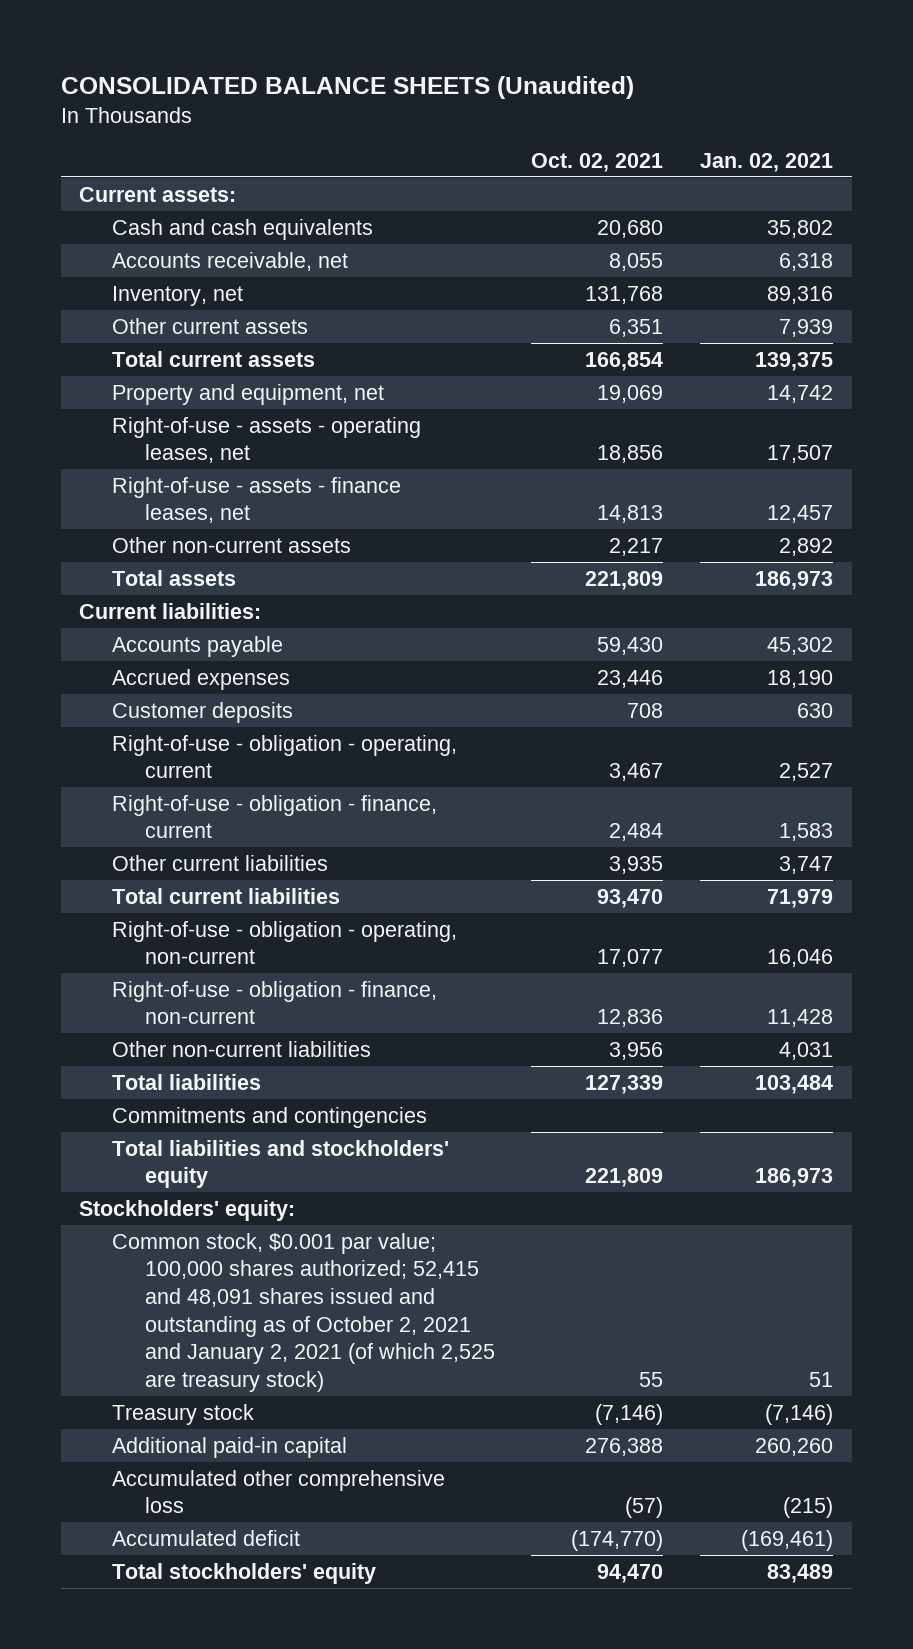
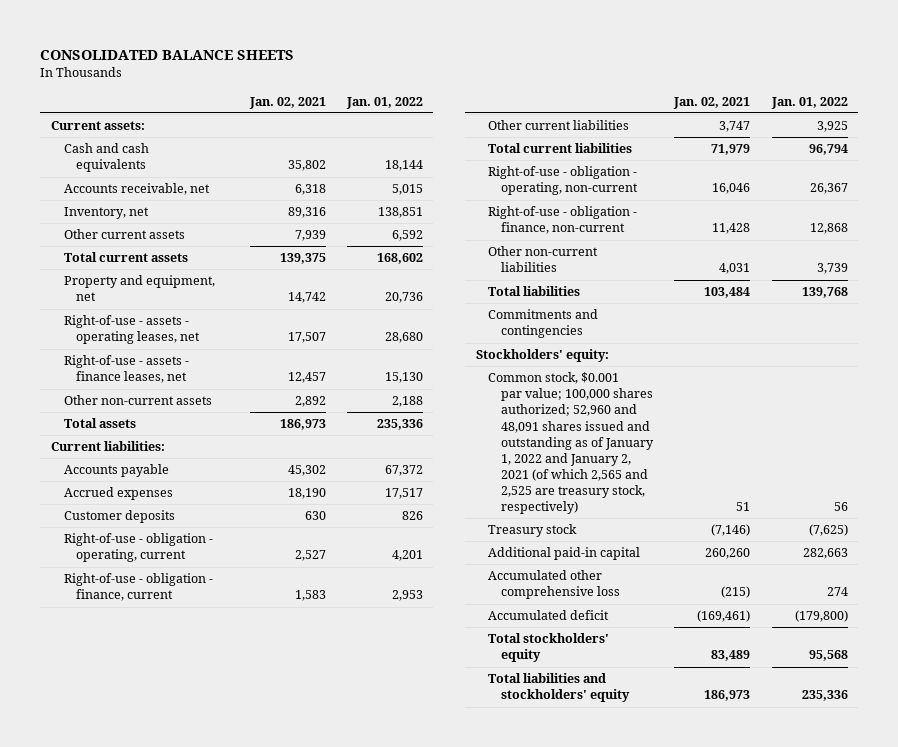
- CONSOLIDATED BALANCE SHEETS (Unaudited)
+ CONSOLIDATED BALANCE SHEETS
- | Oct. 02, 2021 | Jan. 02, 2021
+ | Jan. 02, 2021 | Jan. 01, 2022
- Common stock, $0.001 par value; 100,000 shares authorized; 52,415 and 48,091 shares issued and outstanding as of October 2, 2021 and January 2, 2021 (of which 2,525 are treasury stock) | 55 | 51
+ Common stock, $0.001 par value; 100,000 shares authorized; 52,960 and 48,091 shares issued and outstanding as of January 1, 2022 and January 2, 2021 (of which 2,565 and 2,525 are treasury stock, respectively) | 51 | 56
moved down: Total liabilities and stockholders' equity | 186,973 | 235,336

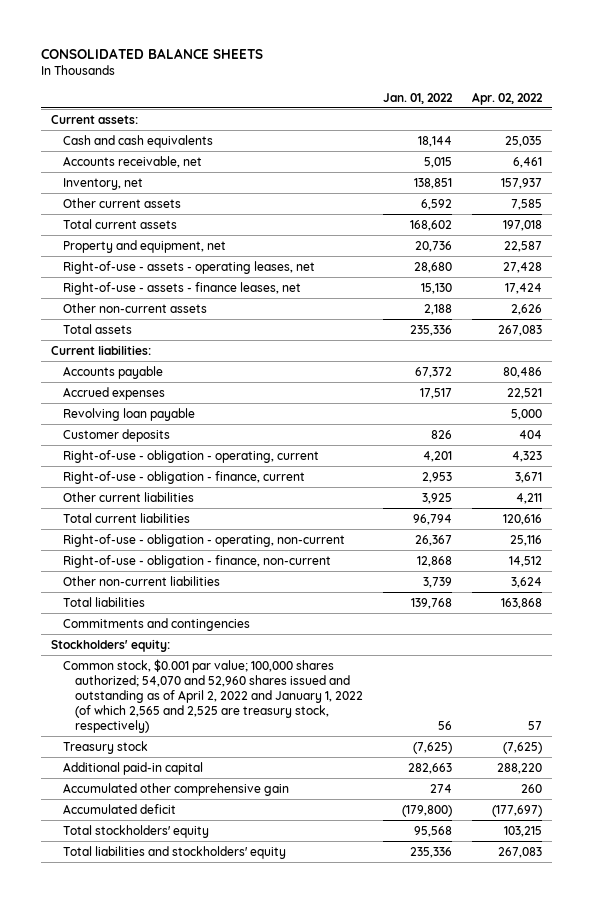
- | Jan. 02, 2021 | Jan. 01, 2022
+ | Jan. 01, 2022 | Apr. 02, 2022
+ Revolving loan payable | | 5,000
- Common stock, $0.001 par value; 100,000 shares authorized; 52,960 and 48,091 shares issued and outstanding as of January 1, 2022 and January 2, 2021 (of which 2,565 and 2,525 are treasury stock, respectively) | 51 | 56
+ Common stock, $0.001 par value; 100,000 shares authorized; 54,070 and 52,960 shares issued and outstanding as of April 2, 2022 and January 1, 2022 (of which 2,565 and 2,525 are treasury stock, respectively) | 56 | 57
- Accumulated other comprehensive loss | (215) | 274
+ Accumulated other comprehensive gain | 274 | 260

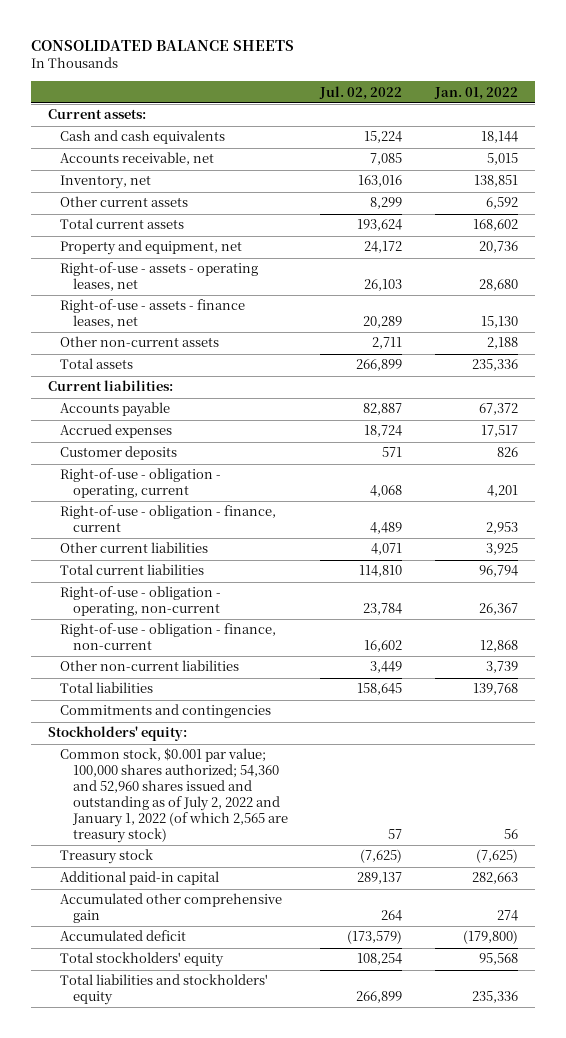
- | Jan. 01, 2022 | Apr. 02, 2022
+ | Jul. 02, 2022 | Jan. 01, 2022
- Revolving loan payable | | 5,000
- Common stock, $0.001 par value; 100,000 shares authorized; 54,070 and 52,960 shares issued and outstanding as of April 2, 2022 and January 1, 2022 (of which 2,565 and 2,525 are treasury stock, respectively) | 56 | 57
+ Common stock, $0.001 par value; 100,000 shares authorized; 54,360 and 52,960 shares issued and outstanding as of July 2, 2022 and January 1, 2022 (of which 2,565 are treasury stock) | 57 | 56

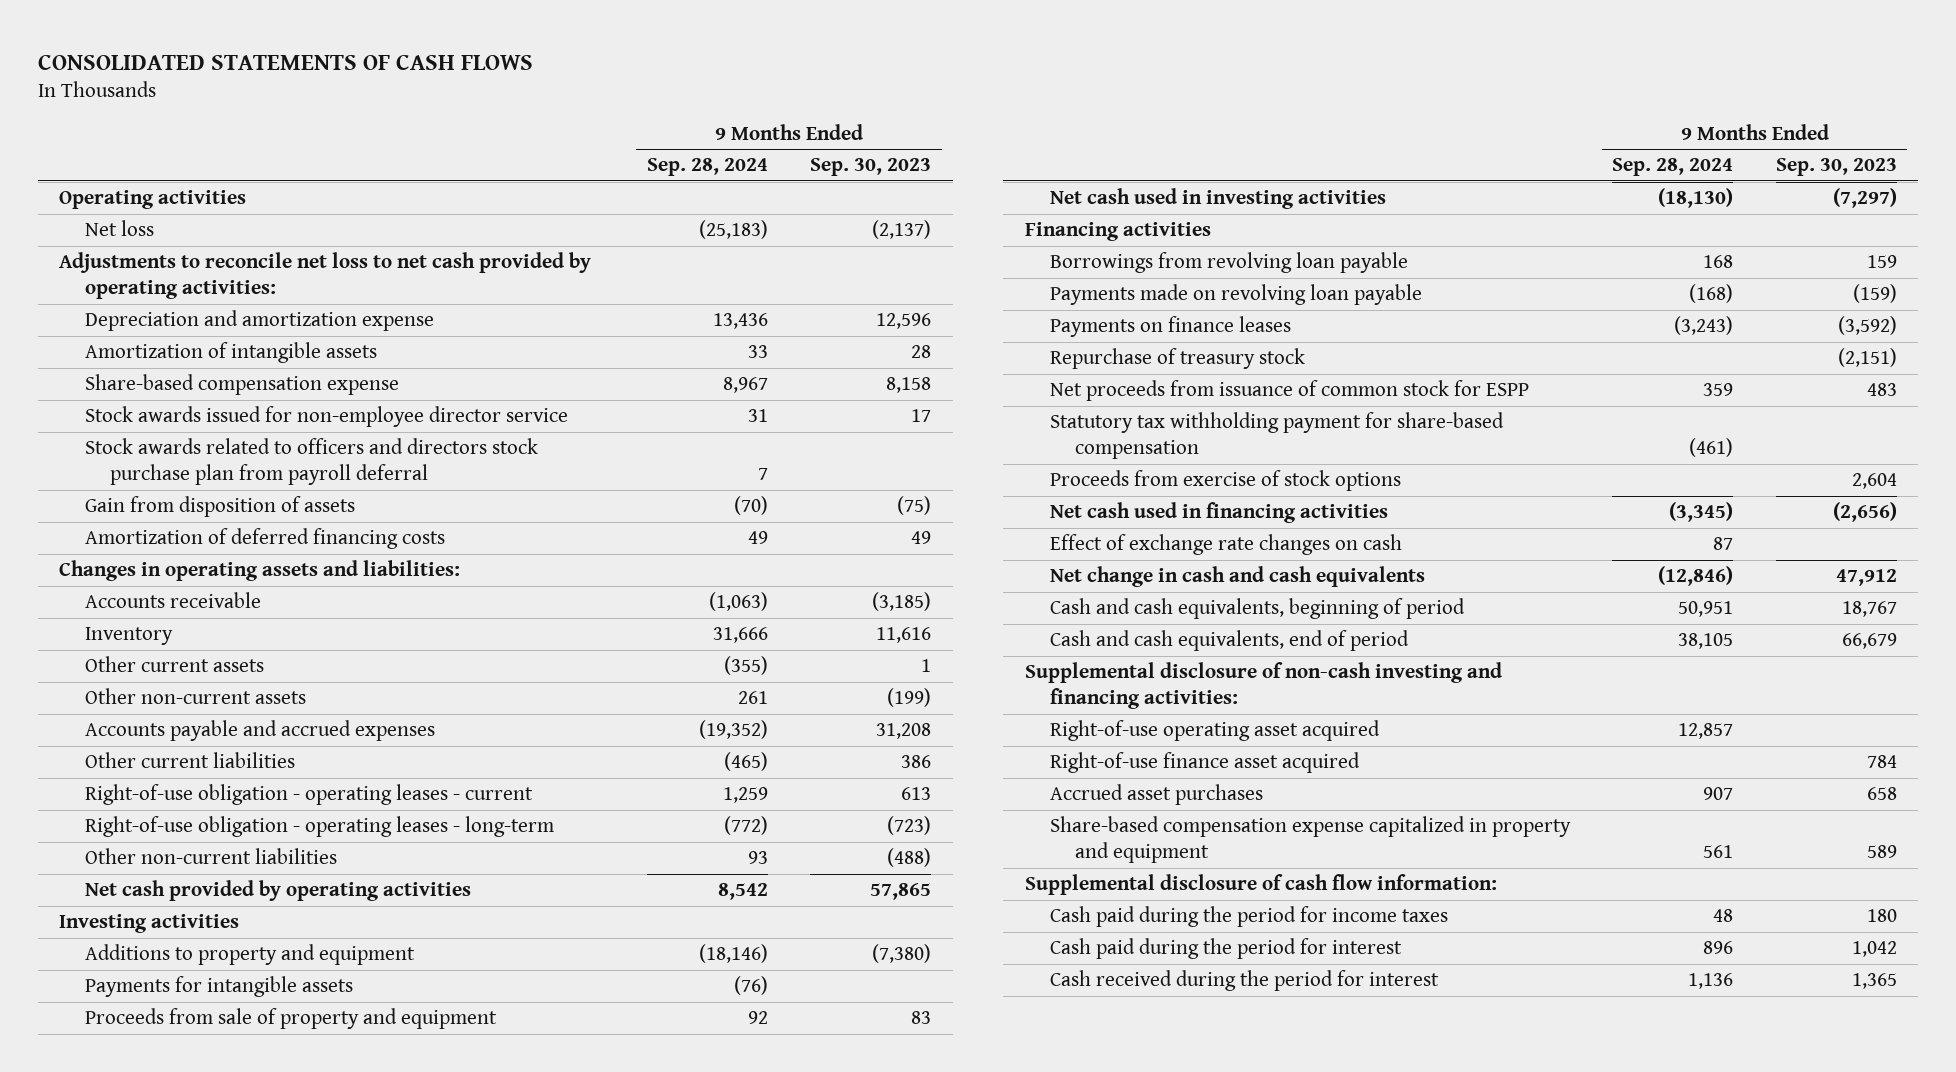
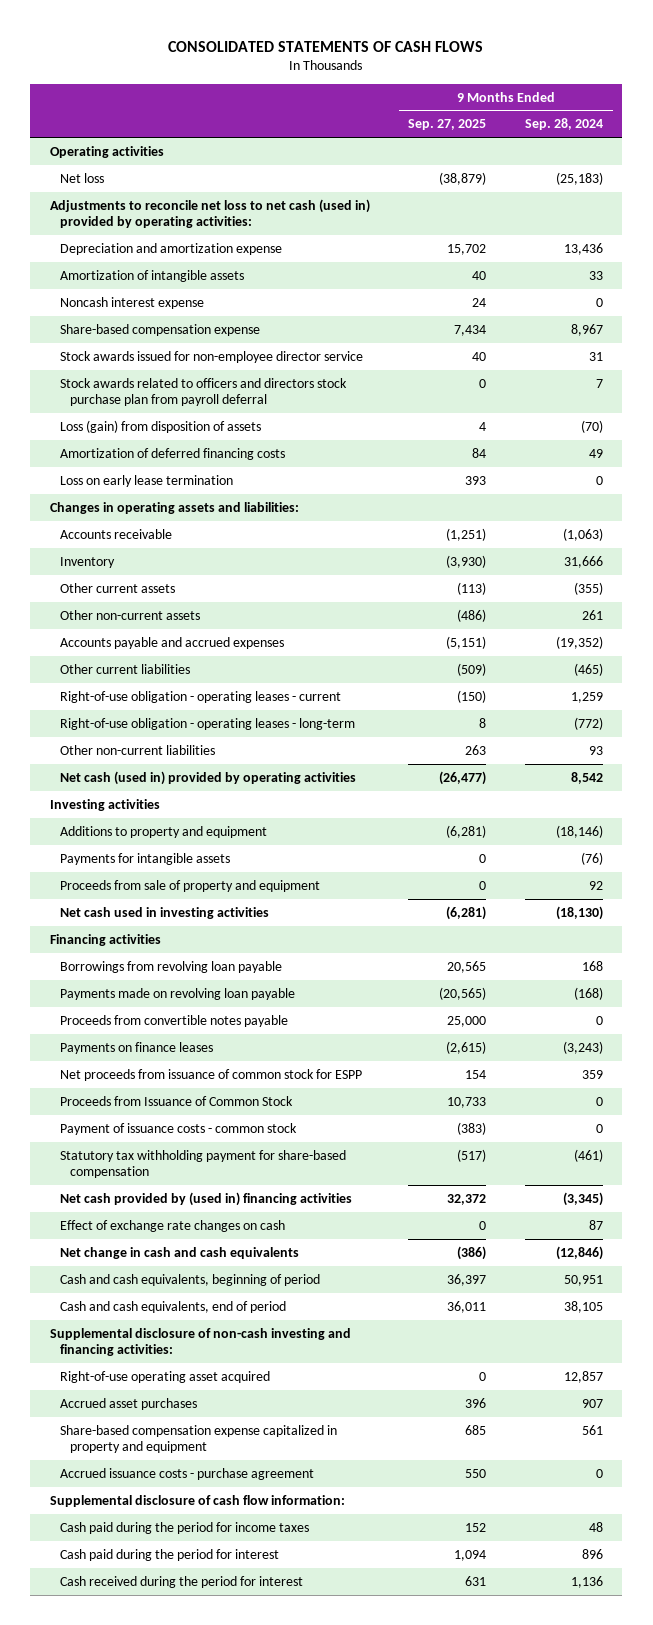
- | 9 Months Ended Sep. 28, 2024 | 9 Months Ended Sep. 30, 2023
+ | 9 Months Ended Sep. 27, 2025 | 9 Months Ended Sep. 28, 2024
- Adjustments to reconcile net loss to net cash provided by operating activities:
+ Adjustments to reconcile net loss to net cash (used in) provided by operating activities:
+ Noncash interest expense | 24 | 0
- Gain from disposition of assets | (70) | (75)
+ Loss (gain) from disposition of assets | 4 | (70)
+ Loss on early lease termination | 393 | 0
- Net cash provided by operating activities | 8,542 | 57,865
+ Net cash (used in) provided by operating activities | (26,477) | 8,542
+ Proceeds from convertible notes payable | 25,000 | 0
- Repurchase of treasury stock | | (2,151)
+ Proceeds from Issuance of Common Stock | 10,733 | 0
+ Payment of issuance costs - common stock | (383) | 0
- Proceeds from exercise of stock options | | 2,604
- Net cash used in financing activities | (3,345) | (2,656)
+ Net cash provided by (used in) financing activities | 32,372 | (3,345)
- Right-of-use finance asset acquired | | 784
+ Accrued issuance costs - purchase agreement | 550 | 0

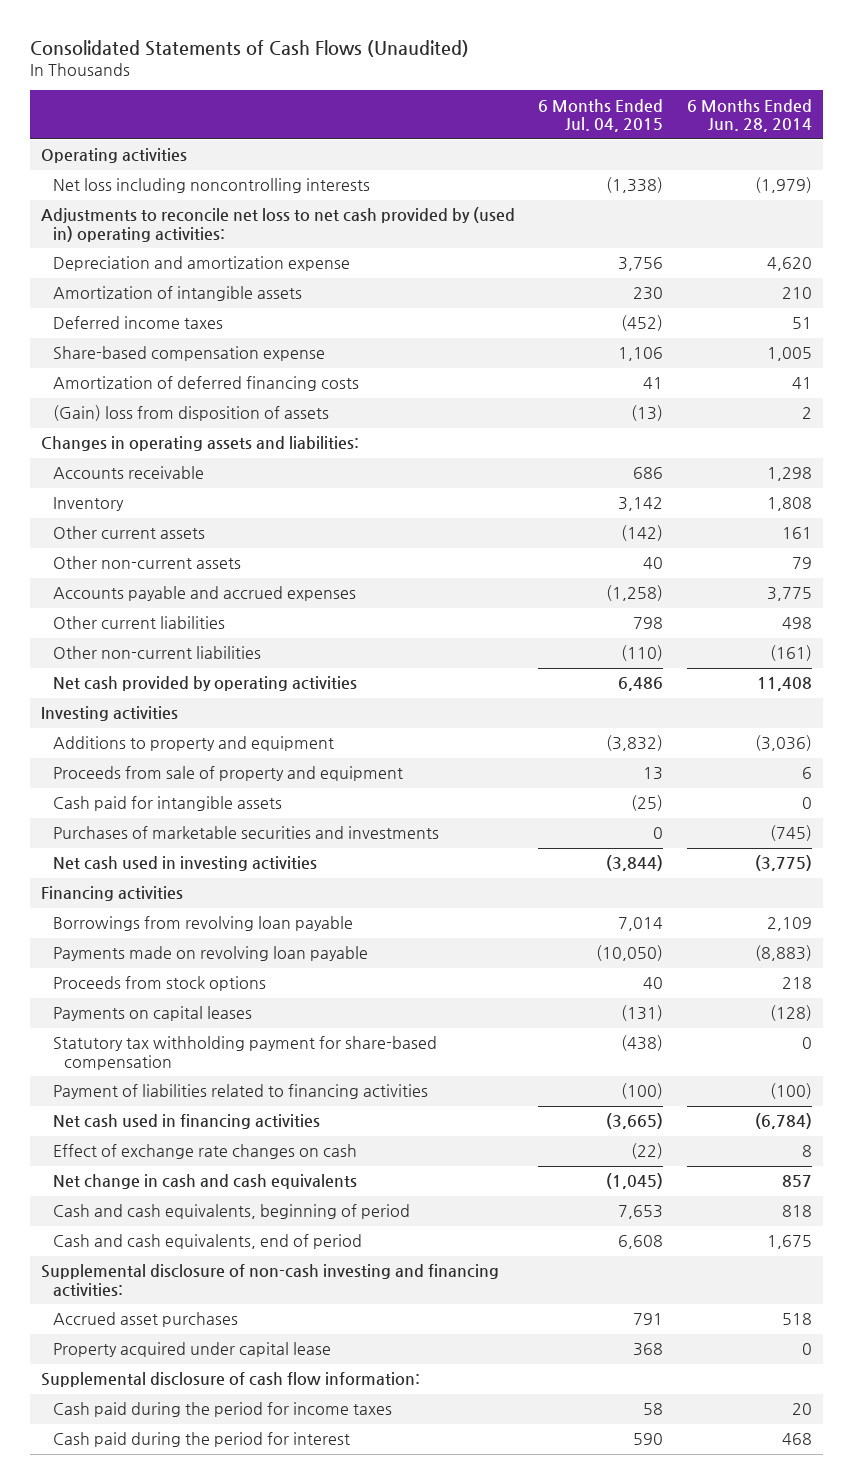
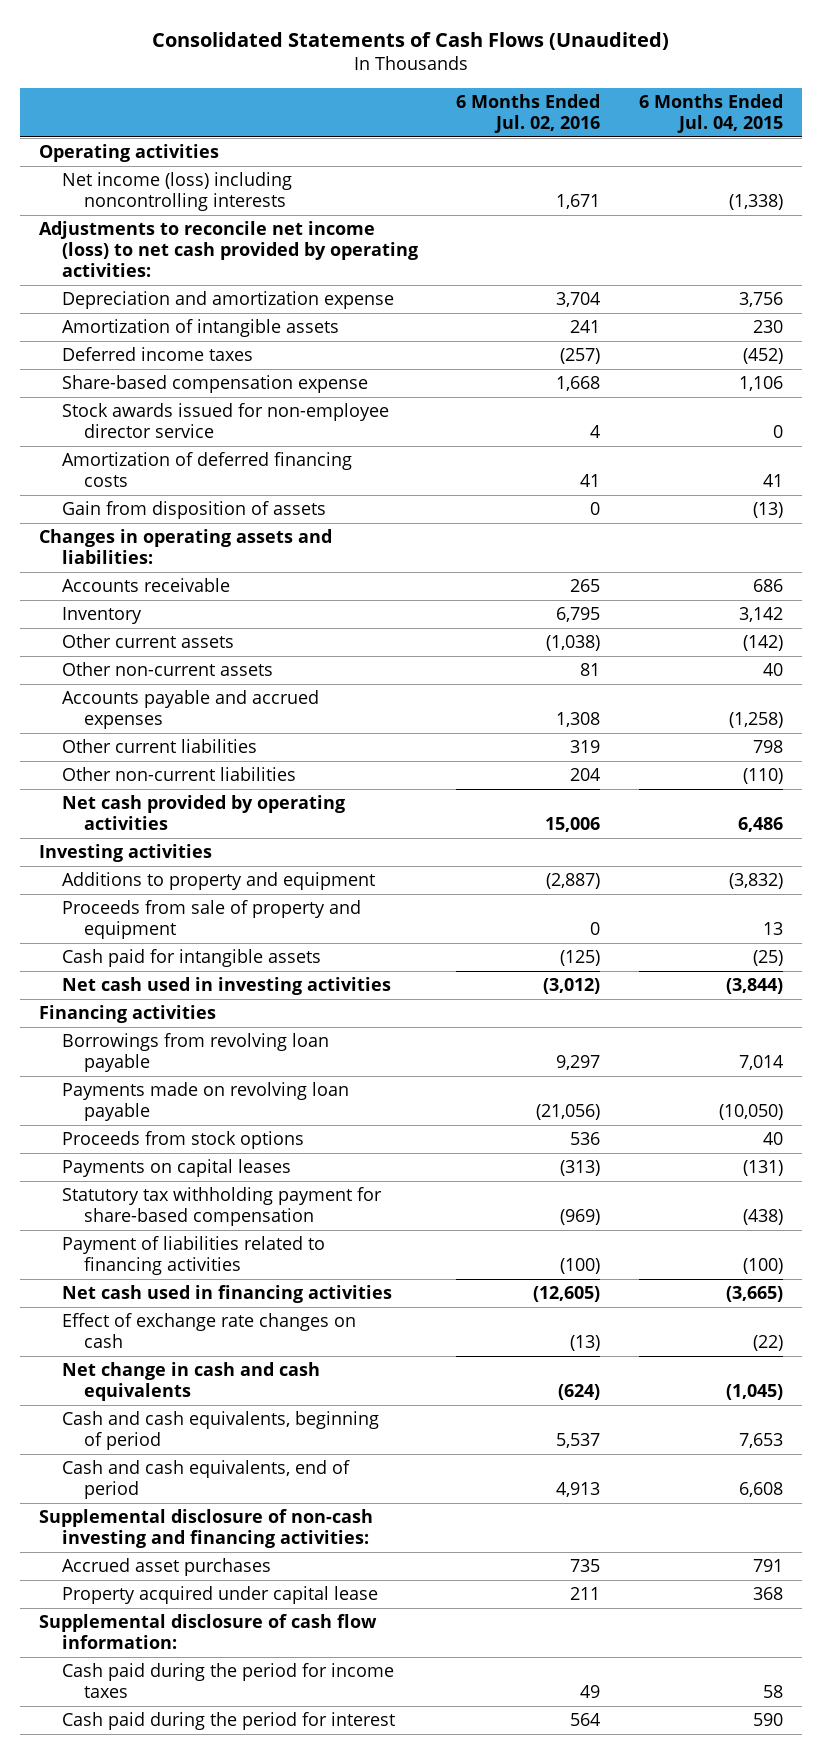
- | 6 Months Ended Jul. 04, 2015 | 6 Months Ended Jun. 28, 2014
+ | 6 Months Ended Jul. 02, 2016 | 6 Months Ended Jul. 04, 2015
- Net loss including noncontrolling interests | (1,338) | (1,979)
- Adjustments to reconcile net loss to net cash provided by (used in) operating activities:
+ Net income (loss) including noncontrolling interests | 1,671 | (1,338)
+ Adjustments to reconcile net income (loss) to net cash provided by operating activities:
+ Stock awards issued for non-employee director service | 4 | 0
- (Gain) loss from disposition of assets | (13) | 2
+ Gain from disposition of assets | 0 | (13)
- Purchases of marketable securities and investments | 0 | (745)

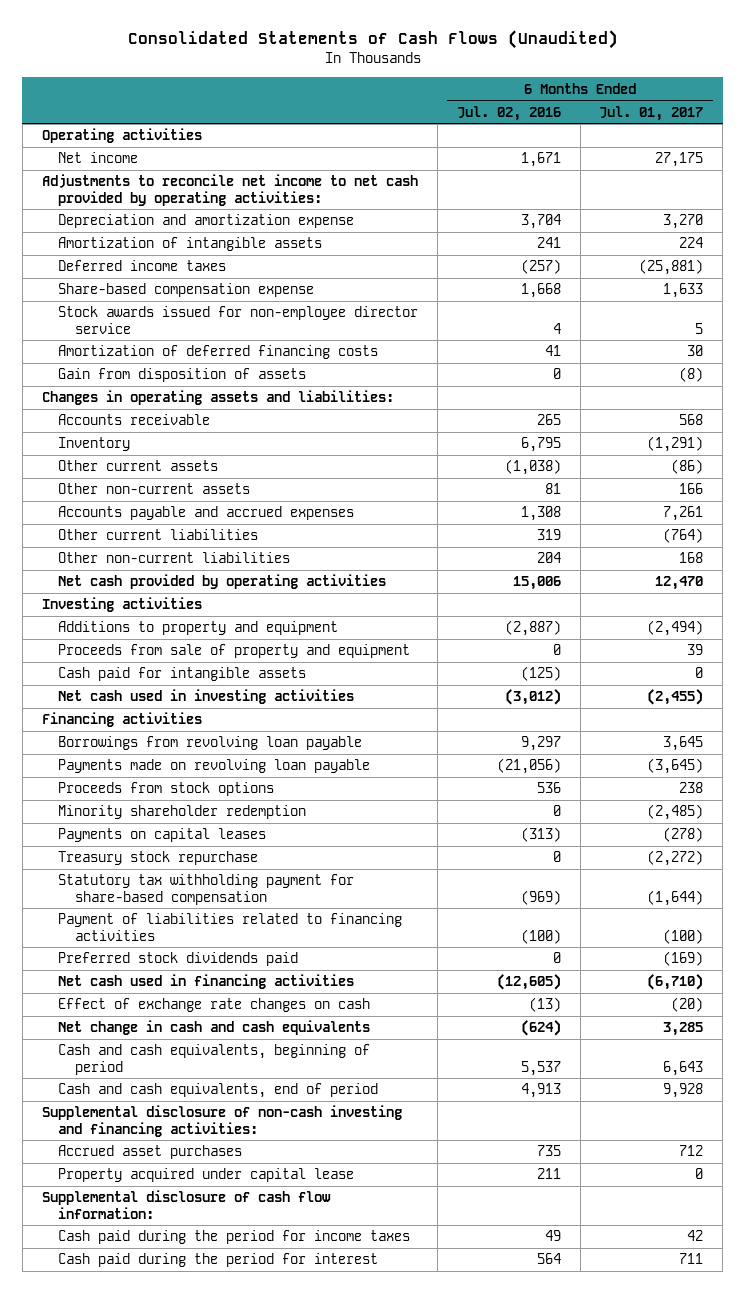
- | 6 Months Ended Jul. 02, 2016 | 6 Months Ended Jul. 04, 2015
+ | 6 Months Ended Jul. 02, 2016 | 6 Months Ended Jul. 01, 2017
- Net income (loss) including noncontrolling interests | 1,671 | (1,338)
- Adjustments to reconcile net income (loss) to net cash provided by operating activities:
+ Net income | 1,671 | 27,175
+ Adjustments to reconcile net income to net cash provided by operating activities:
+ Minority shareholder redemption | 0 | (2,485)
+ Treasury stock repurchase | 0 | (2,272)
+ Preferred stock dividends paid | 0 | (169)

